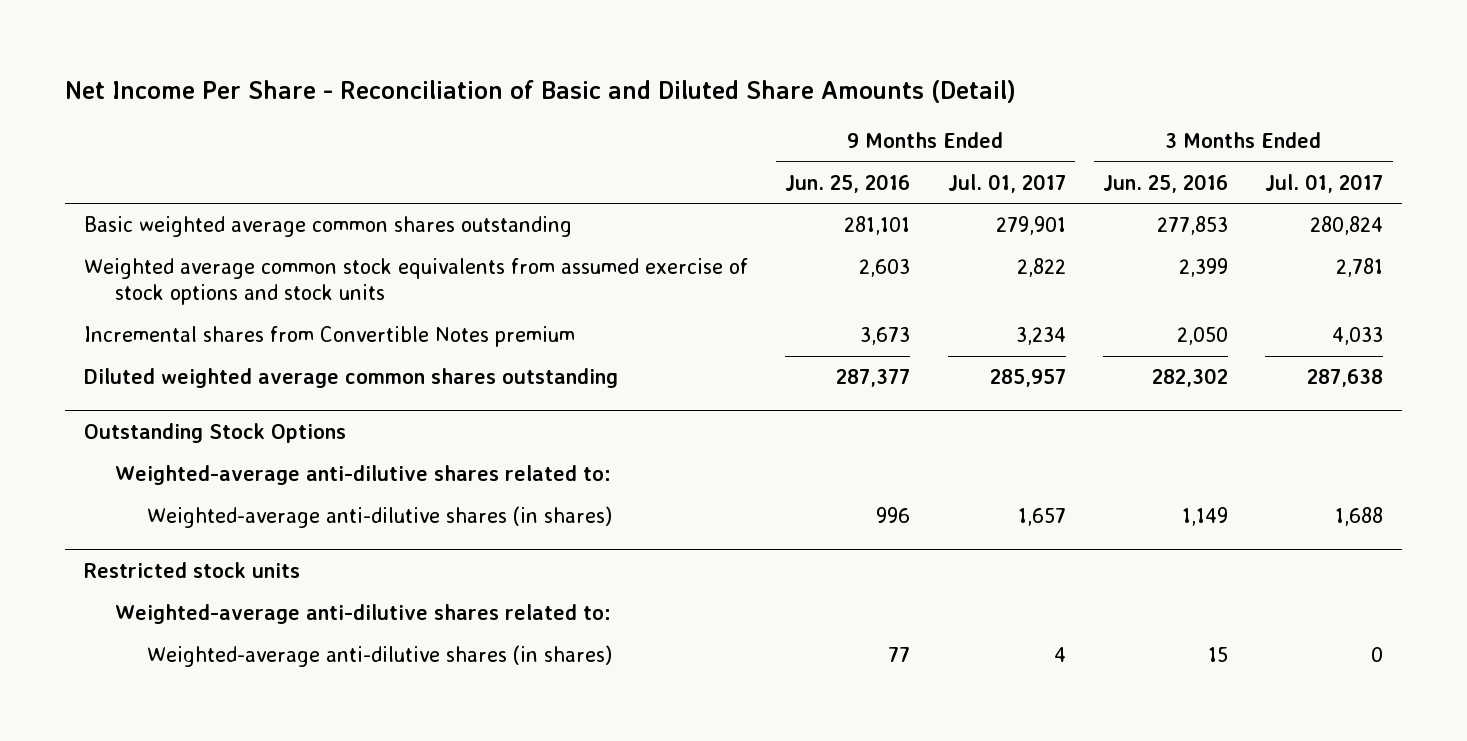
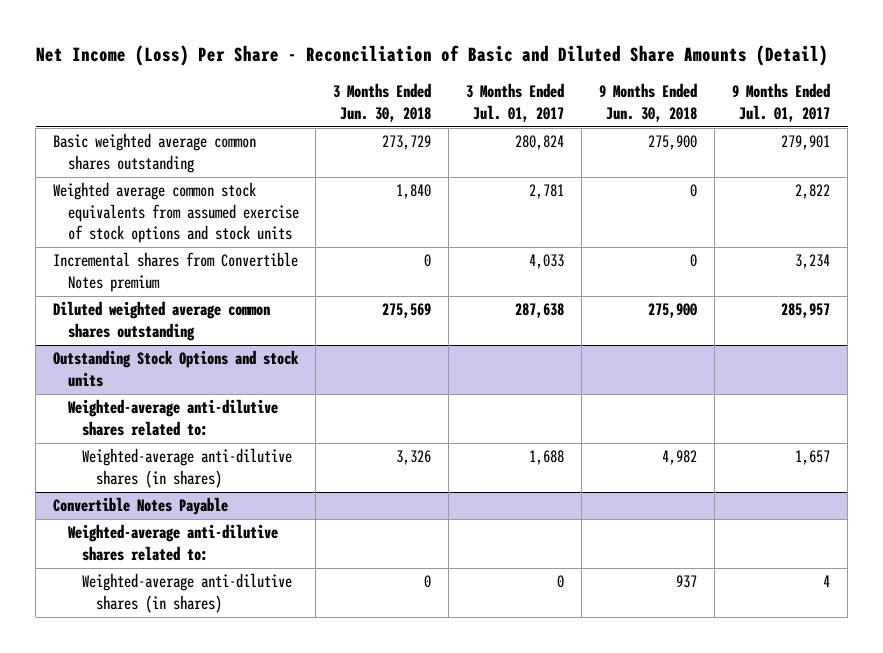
- Net Income Per Share - Reconciliation of Basic and Diluted Share Amounts (Detail)
+ Net Income (Loss) Per Share - Reconciliation of Basic and Diluted Share Amounts (Detail)
- | 9 Months Ended Jun. 25, 2016 | 9 Months Ended Jul. 01, 2017 | 3 Months Ended Jun. 25, 2016 | 3 Months Ended Jul. 01, 2017
+ | 3 Months Ended Jun. 30, 2018 | 3 Months Ended Jul. 01, 2017 | 9 Months Ended Jun. 30, 2018 | 9 Months Ended Jul. 01, 2017
- Outstanding Stock Options
+ Outstanding Stock Options and stock units
- Restricted stock units
+ Convertible Notes Payable

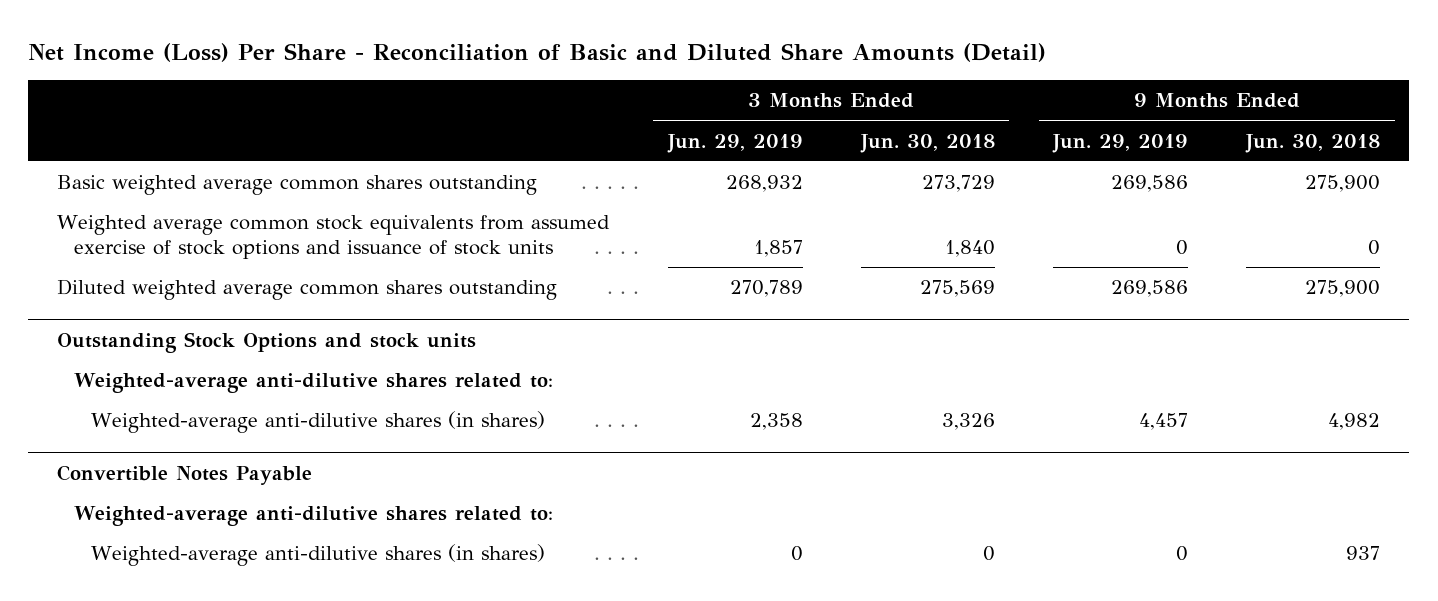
- | 3 Months Ended Jun. 30, 2018 | 3 Months Ended Jul. 01, 2017 | 9 Months Ended Jun. 30, 2018 | 9 Months Ended Jul. 01, 2017
+ | 3 Months Ended Jun. 29, 2019 | 3 Months Ended Jun. 30, 2018 | 9 Months Ended Jun. 29, 2019 | 9 Months Ended Jun. 30, 2018
- Weighted average common stock equivalents from assumed exercise of stock options and stock units | 1,840 | 2,781 | 0 | 2,822
- Incremental shares from Convertible Notes premium | 0 | 4,033 | 0 | 3,234
+ Weighted average common stock equivalents from assumed exercise of stock options and issuance of stock units | 1,857 | 1,840 | 0 | 0

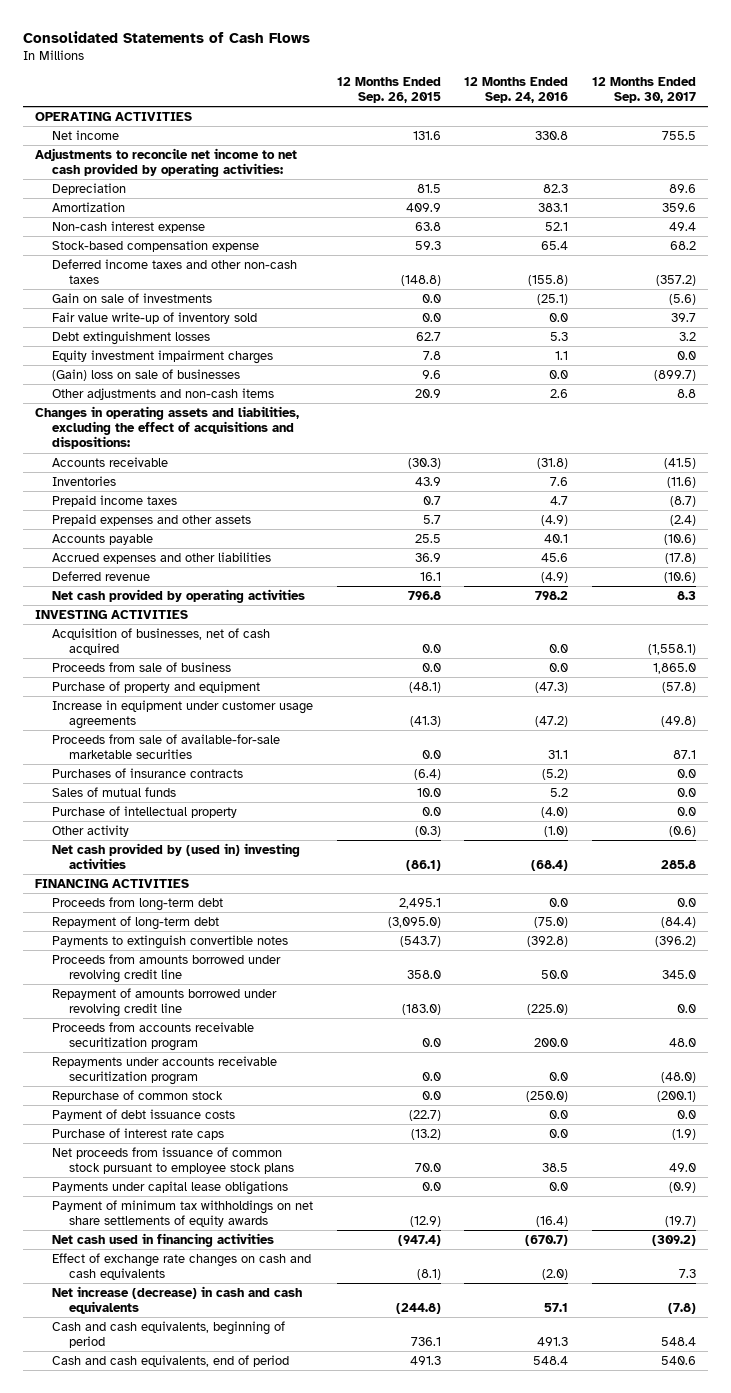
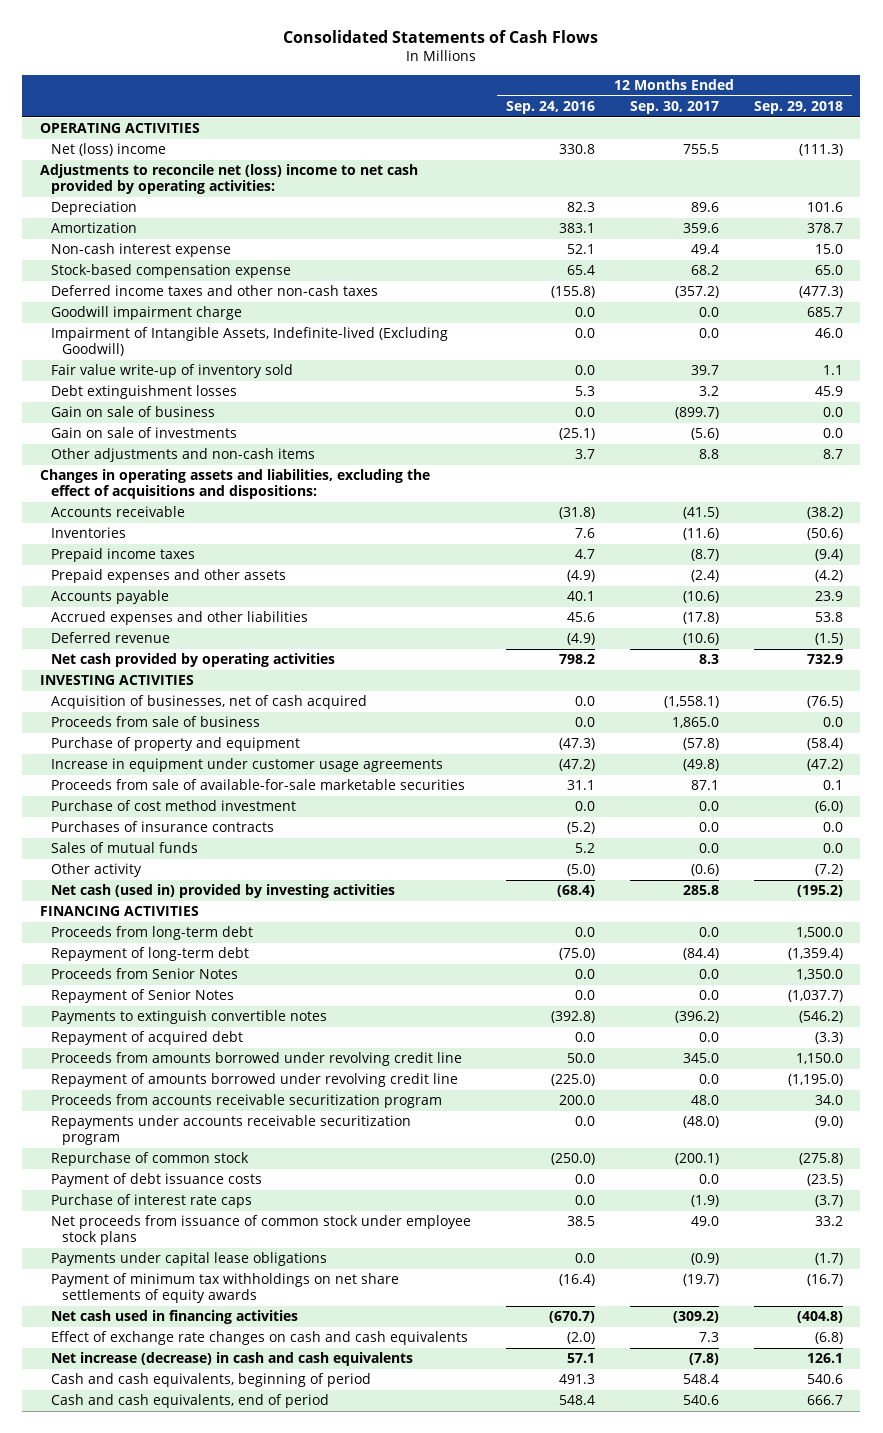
- | 12 Months Ended Sep. 26, 2015 | 12 Months Ended Sep. 24, 2016 | 12 Months Ended Sep. 30, 2017
+ | 12 Months Ended Sep. 24, 2016 | 12 Months Ended Sep. 30, 2017 | 12 Months Ended Sep. 29, 2018
- Net income | 131.6 | 330.8 | 755.5
- Adjustments to reconcile net income to net cash provided by operating activities:
+ Net (loss) income | 330.8 | 755.5 | (111.3)
+ Adjustments to reconcile net (loss) income to net cash provided by operating activities:
+ Goodwill impairment charge | 0.0 | 0.0 | 685.7
+ Impairment of Intangible Assets, Indefinite-lived (Excluding Goodwill) | 0.0 | 0.0 | 46.0
- Equity investment impairment charges | 7.8 | 1.1 | 0.0
- (Gain) loss on sale of businesses | 9.6 | 0.0 | (899.7)
- Other adjustments and non-cash items | 20.9 | 2.6 | 8.8
+ Gain on sale of business | 0.0 | (899.7) | 0.0
moved down: Gain on sale of investments | (25.1) | (5.6) | 0.0
+ Other adjustments and non-cash items | 3.7 | 8.8 | 8.7
+ Purchase of cost method investment | 0.0 | 0.0 | (6.0)
- Purchase of intellectual property | 0.0 | (4.0) | 0.0
- Other activity | (0.3) | (1.0) | (0.6)
- Net cash provided by (used in) investing activities | (86.1) | (68.4) | 285.8
+ Other activity | (5.0) | (0.6) | (7.2)
+ Net cash (used in) provided by investing activities | (68.4) | 285.8 | (195.2)
+ Proceeds from Senior Notes | 0.0 | 0.0 | 1,350.0
+ Repayment of Senior Notes | 0.0 | 0.0 | (1,037.7)
+ Repayment of acquired debt | 0.0 | 0.0 | (3.3)
- Net proceeds from issuance of common stock pursuant to employee stock plans | 70.0 | 38.5 | 49.0
+ Net proceeds from issuance of common stock under employee stock plans | 38.5 | 49.0 | 33.2

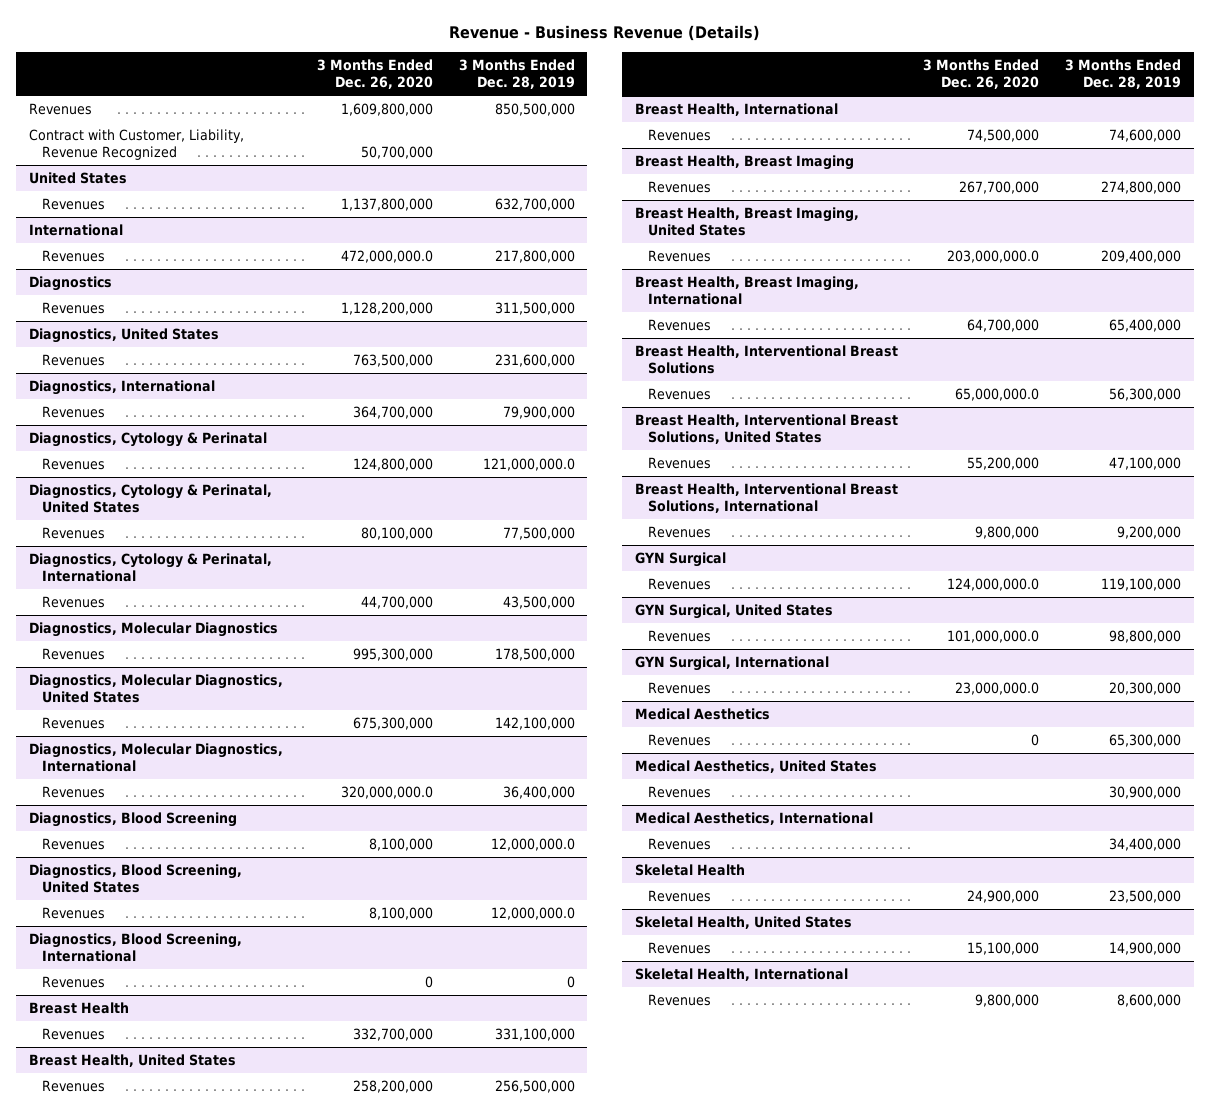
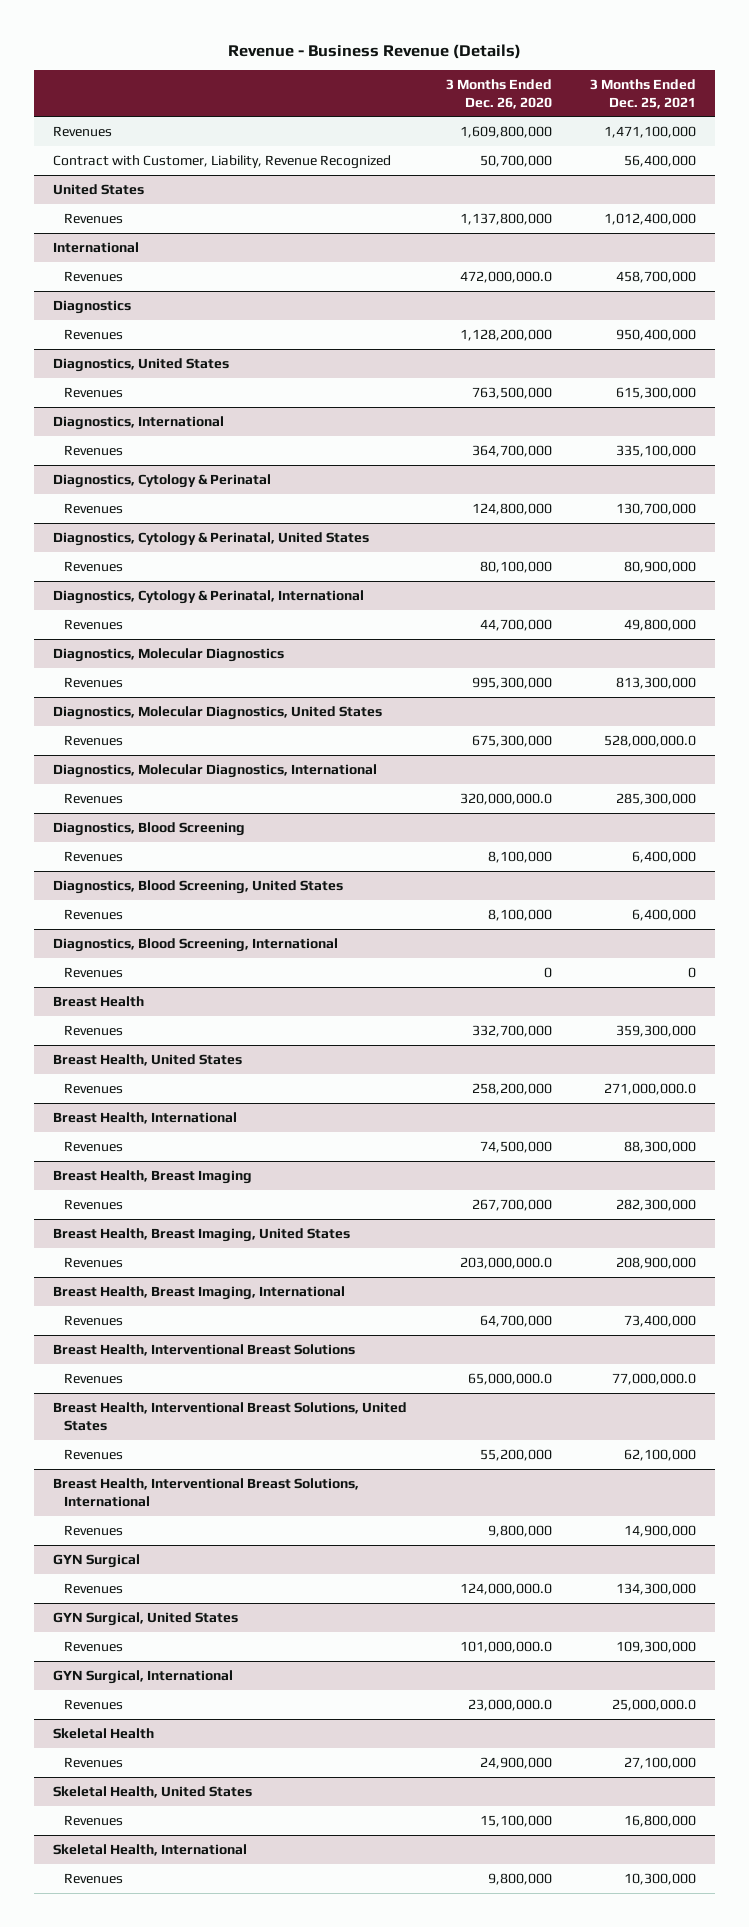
- | 3 Months Ended Dec. 26, 2020 | 3 Months Ended Dec. 28, 2019
+ | 3 Months Ended Dec. 26, 2020 | 3 Months Ended Dec. 25, 2021
- Medical Aesthetics
- Revenues | 0 | 65,300,000
- Medical Aesthetics, United States
- Revenues | | 30,900,000
- Medical Aesthetics, International
- Revenues | | 34,400,000

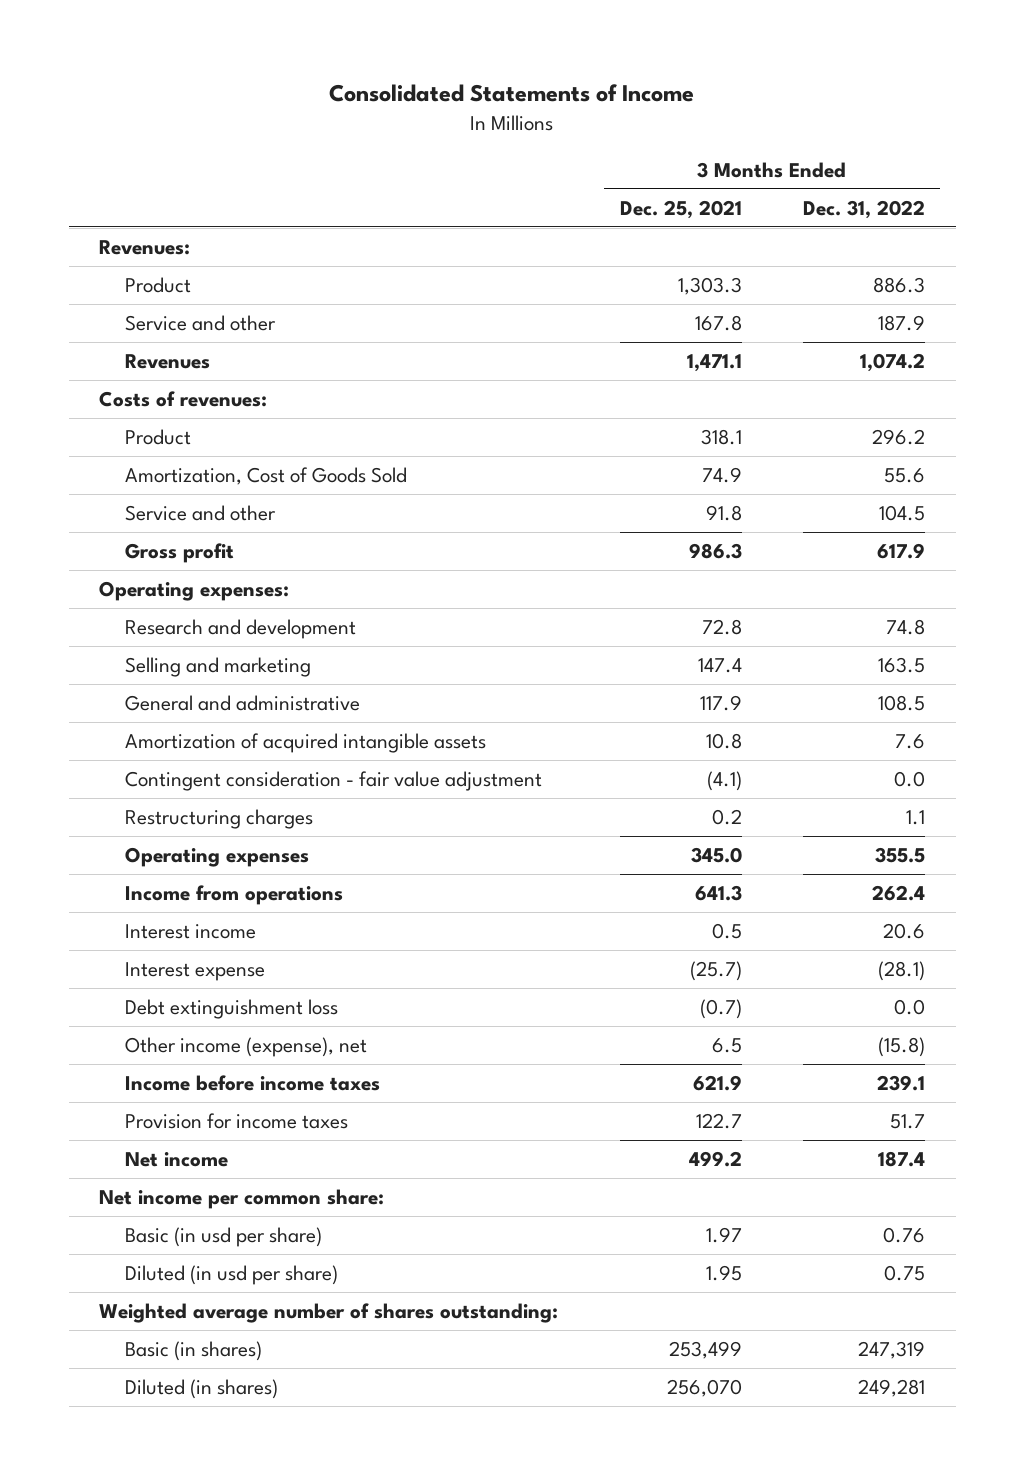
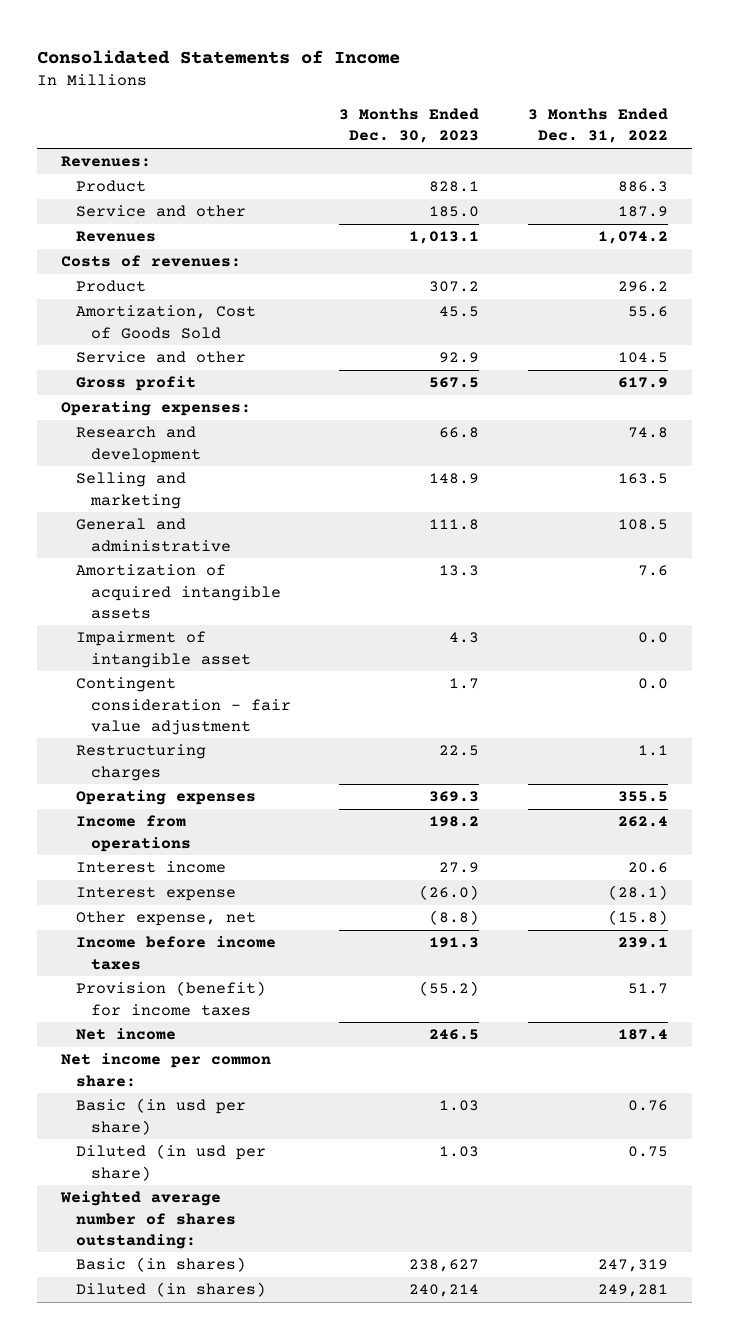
- | 3 Months Ended Dec. 25, 2021 | 3 Months Ended Dec. 31, 2022
+ | 3 Months Ended Dec. 30, 2023 | 3 Months Ended Dec. 31, 2022
+ Impairment of intangible asset | 4.3 | 0.0
- Debt extinguishment loss | (0.7) | 0.0
- Other income (expense), net | 6.5 | (15.8)
+ Other expense, net | (8.8) | (15.8)
- Provision for income taxes | 122.7 | 51.7
+ Provision (benefit) for income taxes | (55.2) | 51.7

